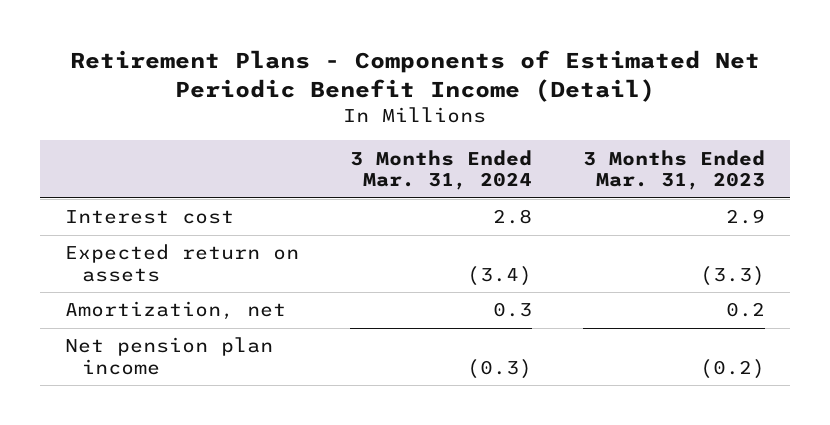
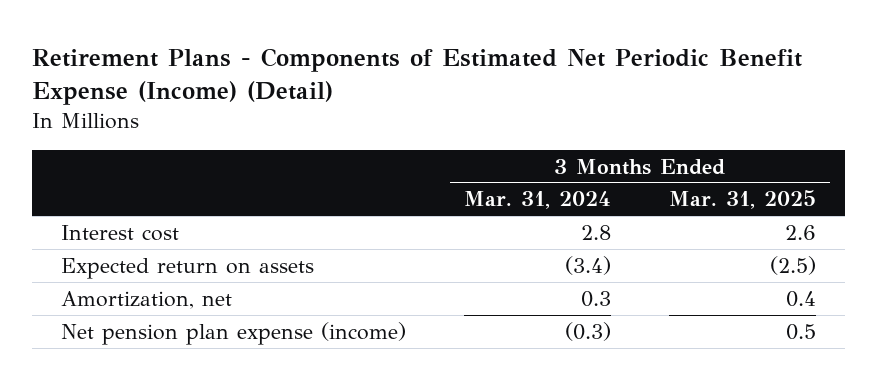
- Retirement Plans - Components of Estimated Net Periodic Benefit Income (Detail)
+ Retirement Plans - Components of Estimated Net Periodic Benefit Expense (Income) (Detail)
- | 3 Months Ended Mar. 31, 2024 | 3 Months Ended Mar. 31, 2023
+ | 3 Months Ended Mar. 31, 2024 | 3 Months Ended Mar. 31, 2025
- Net pension plan income | (0.3) | (0.2)
+ Net pension plan expense (income) | (0.3) | 0.5

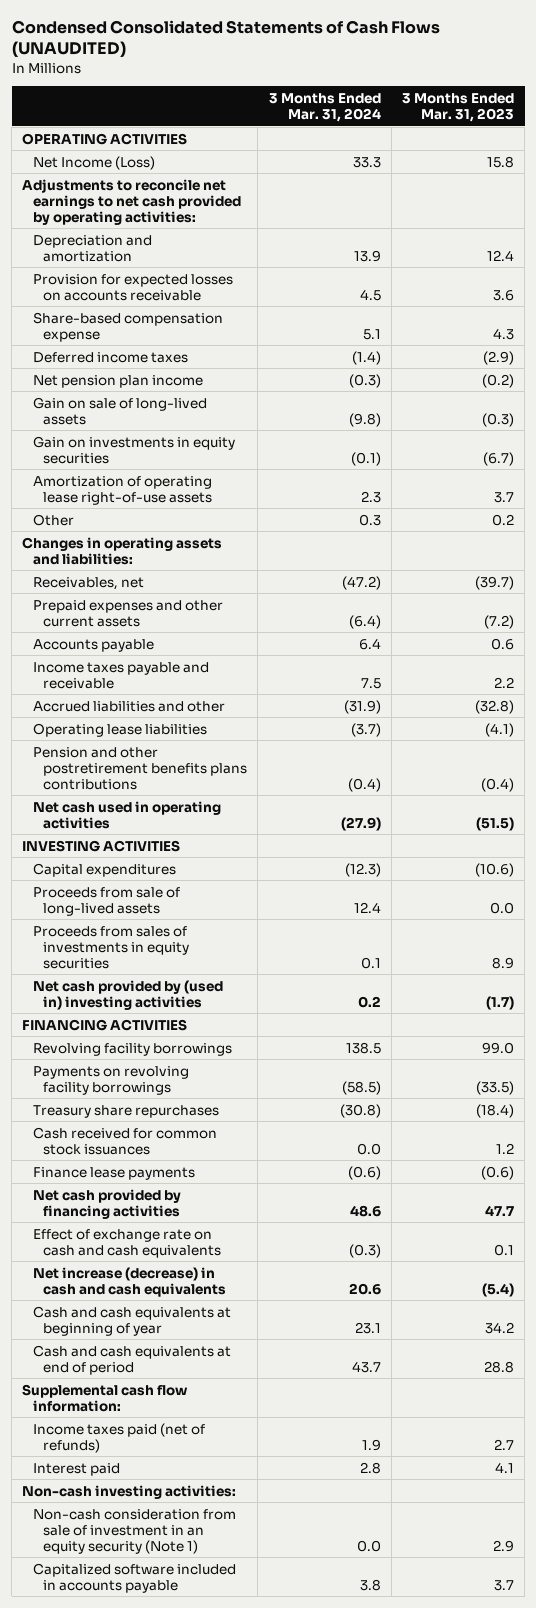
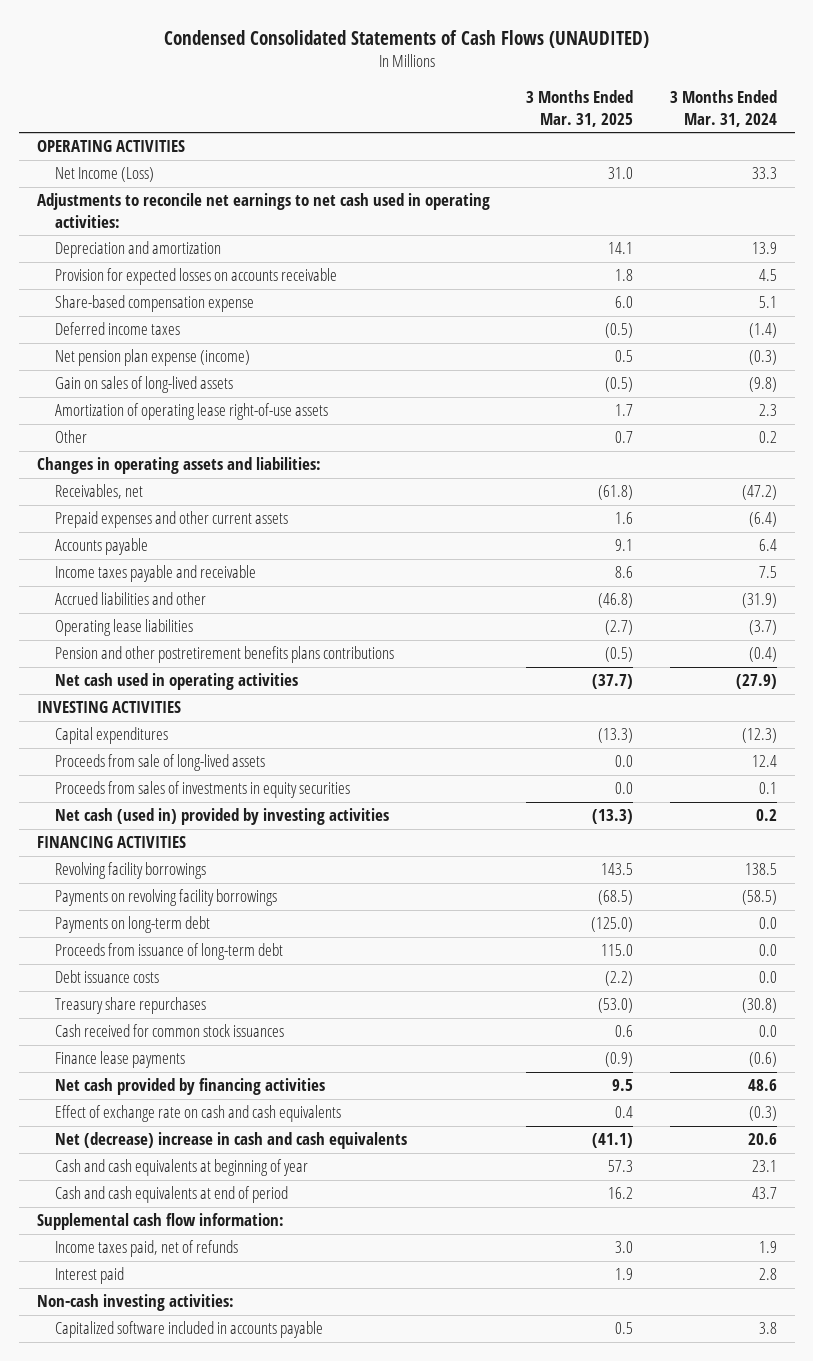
- | 3 Months Ended Mar. 31, 2024 | 3 Months Ended Mar. 31, 2023
+ | 3 Months Ended Mar. 31, 2025 | 3 Months Ended Mar. 31, 2024
- Adjustments to reconcile net earnings to net cash provided by operating activities:
+ Adjustments to reconcile net earnings to net cash used in operating activities:
- Net pension plan income | (0.3) | (0.2)
- Gain on sale of long-lived assets | (9.8) | (0.3)
- Gain on investments in equity securities | (0.1) | (6.7)
+ Net pension plan expense (income) | 0.5 | (0.3)
+ Gain on sales of long-lived assets | (0.5) | (9.8)
- Other | 0.3 | 0.2
+ Other | 0.7 | 0.2
- Net cash provided by (used in) investing activities | 0.2 | (1.7)
+ Net cash (used in) provided by investing activities | (13.3) | 0.2
+ Payments on long-term debt | (125.0) | 0.0
+ Proceeds from issuance of long-term debt | 115.0 | 0.0
+ Debt issuance costs | (2.2) | 0.0
- Net increase (decrease) in cash and cash equivalents | 20.6 | (5.4)
+ Net (decrease) increase in cash and cash equivalents | (41.1) | 20.6
- Income taxes paid (net of refunds) | 1.9 | 2.7
+ Income taxes paid, net of refunds | 3.0 | 1.9
- Non-cash consideration from sale of investment in an equity security (Note 1) | 0.0 | 2.9

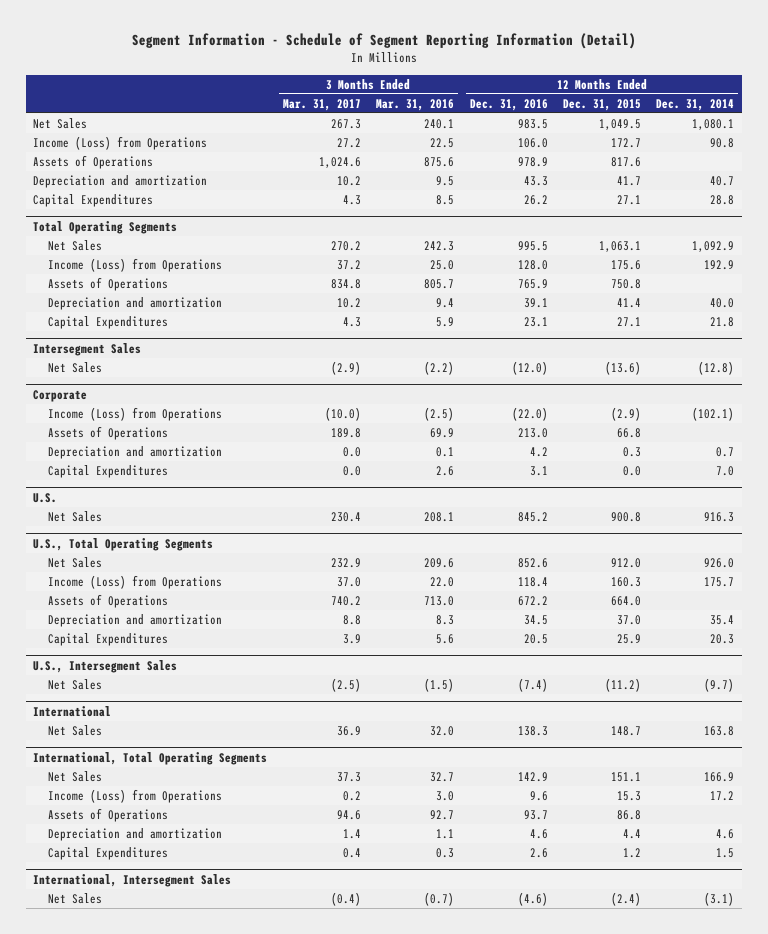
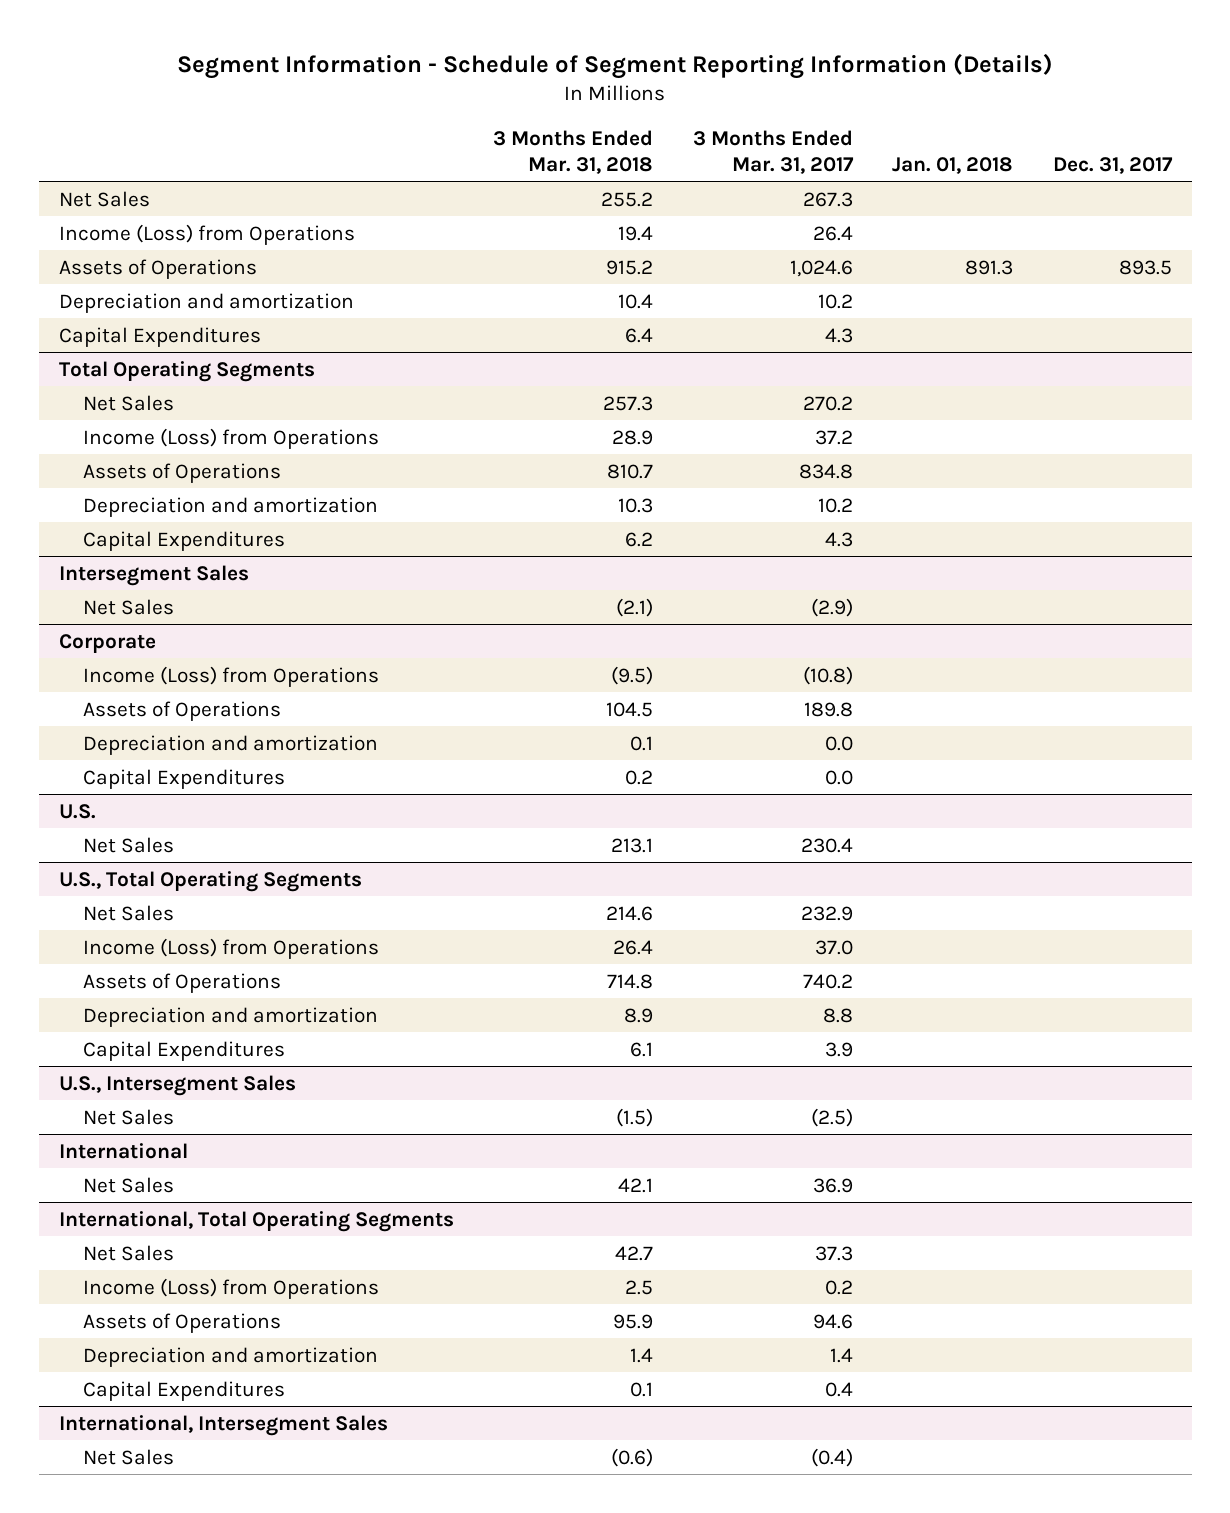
- Segment Information - Schedule of Segment Reporting Information (Detail)
+ Segment Information - Schedule of Segment Reporting Information (Details)
- | 3 Months Ended Mar. 31, 2017 | 3 Months Ended Mar. 31, 2016 | 12 Months Ended Dec. 31, 2016 | 12 Months Ended Dec. 31, 2015 | 12 Months Ended Dec. 31, 2014
+ | 3 Months Ended Mar. 31, 2018 | 3 Months Ended Mar. 31, 2017 | Jan. 01, 2018 | Dec. 31, 2017
- Income (Loss) from Operations | 27.2 | 22.5 | 106.0 | 172.7 | 90.8
+ Income (Loss) from Operations | 19.4 | 26.4 | |
@ Corporate
- Income (Loss) from Operations | (10.0) | (2.5) | (22.0) | (2.9) | (102.1)
+ Income (Loss) from Operations | (9.5) | (10.8) | |

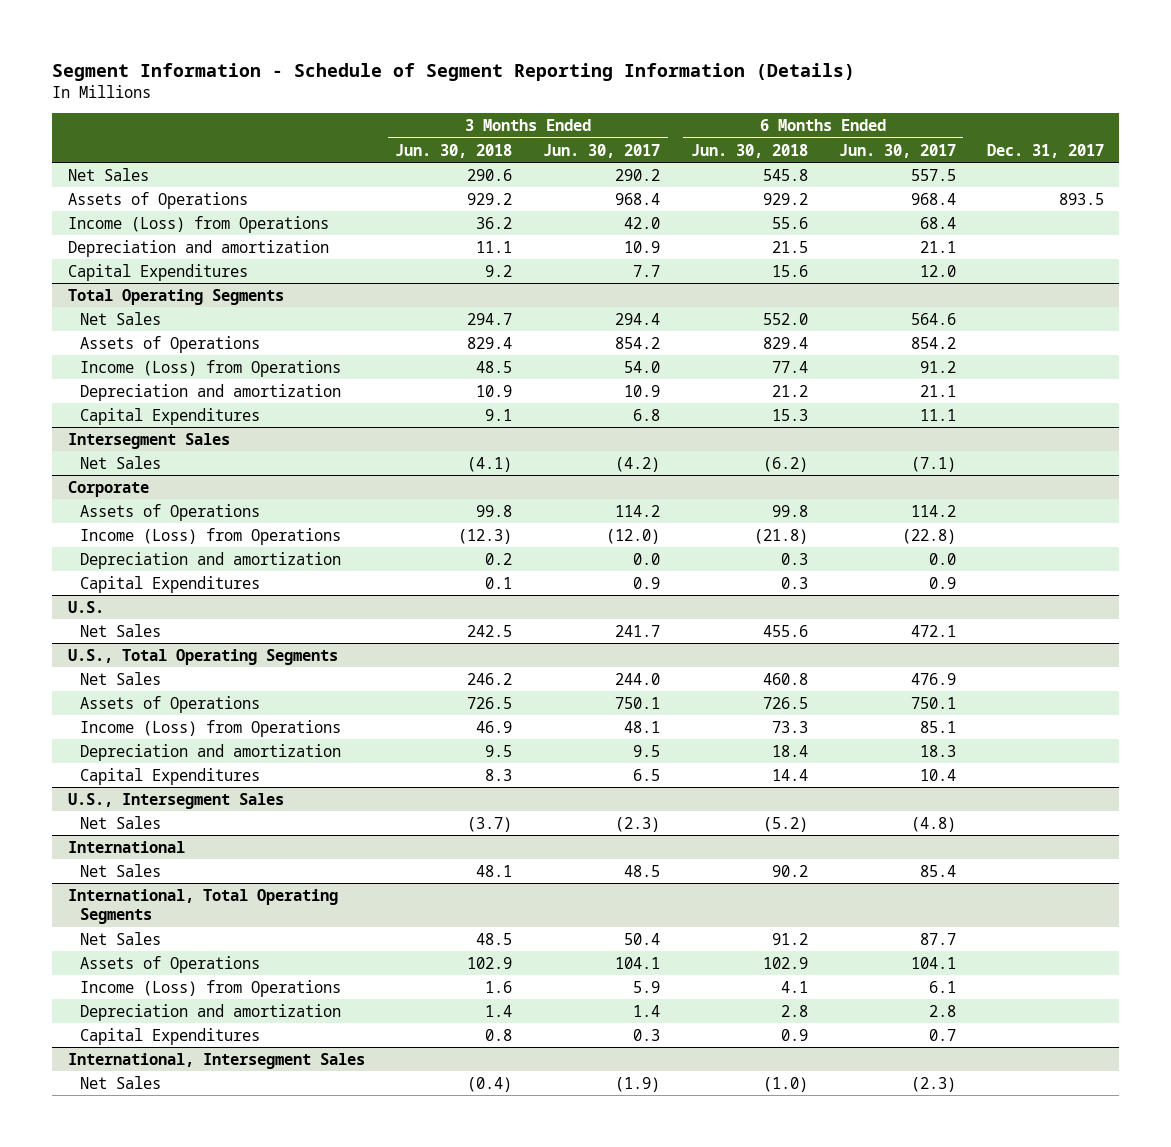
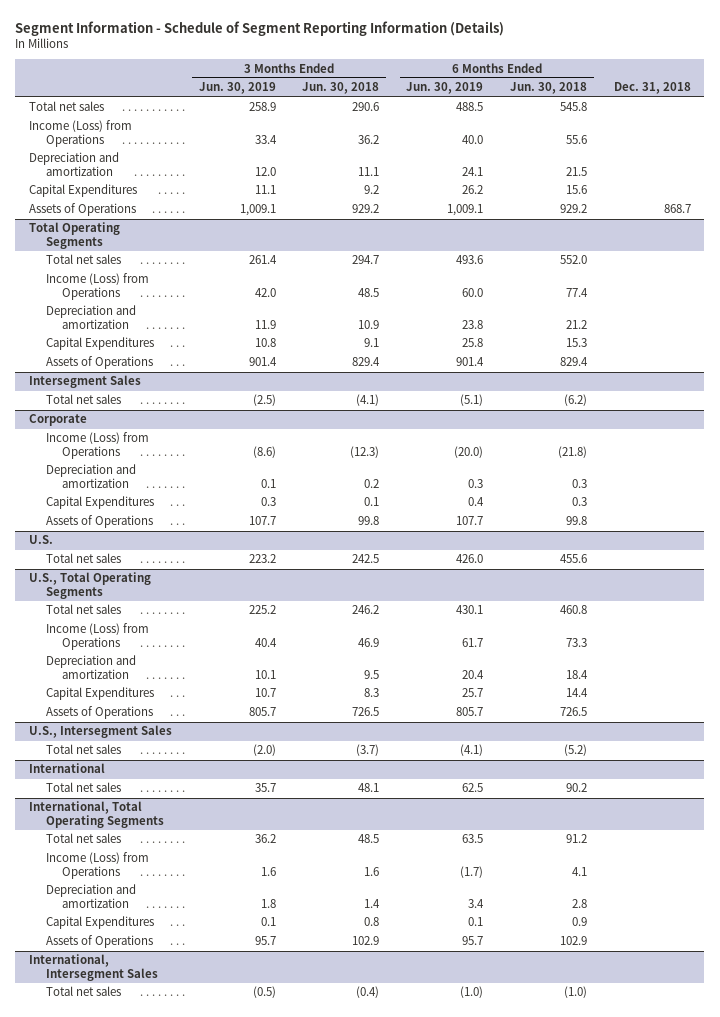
- | 3 Months Ended Jun. 30, 2018 | 3 Months Ended Jun. 30, 2017 | 6 Months Ended Jun. 30, 2018 | 6 Months Ended Jun. 30, 2017 | Dec. 31, 2017
+ | 3 Months Ended Jun. 30, 2019 | 3 Months Ended Jun. 30, 2018 | 6 Months Ended Jun. 30, 2019 | 6 Months Ended Jun. 30, 2018 | Dec. 31, 2018
- Net Sales | 290.6 | 290.2 | 545.8 | 557.5 |
+ Total net sales | 258.9 | 290.6 | 488.5 | 545.8 |
moved down: Assets of Operations | 1,009.1 | 929.2 | 1,009.1 | 929.2 | 868.7
@ Total Operating Segments
- Net Sales | 294.7 | 294.4 | 552.0 | 564.6 |
+ Total net sales | 261.4 | 294.7 | 493.6 | 552.0 |
moved down: Assets of Operations | 901.4 | 829.4 | 901.4 | 829.4 |
@ Intersegment Sales
- Net Sales | (4.1) | (4.2) | (6.2) | (7.1) |
+ Total net sales | (2.5) | (4.1) | (5.1) | (6.2) |
@ Corporate
moved down: Assets of Operations | 107.7 | 99.8 | 107.7 | 99.8 |
@ U.S.
- Net Sales | 242.5 | 241.7 | 455.6 | 472.1 |
+ Total net sales | 223.2 | 242.5 | 426.0 | 455.6 |
@ U.S., Total Operating Segments
- Net Sales | 246.2 | 244.0 | 460.8 | 476.9 |
+ Total net sales | 225.2 | 246.2 | 430.1 | 460.8 |
moved down: Assets of Operations | 805.7 | 726.5 | 805.7 | 726.5 |
@ U.S., Intersegment Sales
- Net Sales | (3.7) | (2.3) | (5.2) | (4.8) |
+ Total net sales | (2.0) | (3.7) | (4.1) | (5.2) |
@ International
- Net Sales | 48.1 | 48.5 | 90.2 | 85.4 |
+ Total net sales | 35.7 | 48.1 | 62.5 | 90.2 |
@ International, Total Operating Segments
- Net Sales | 48.5 | 50.4 | 91.2 | 87.7 |
+ Total net sales | 36.2 | 48.5 | 63.5 | 91.2 |
moved down: Assets of Operations | 95.7 | 102.9 | 95.7 | 102.9 |
@ International, Intersegment Sales
- Net Sales | (0.4) | (1.9) | (1.0) | (2.3) |
+ Total net sales | (0.5) | (0.4) | (1.0) | (1.0) |

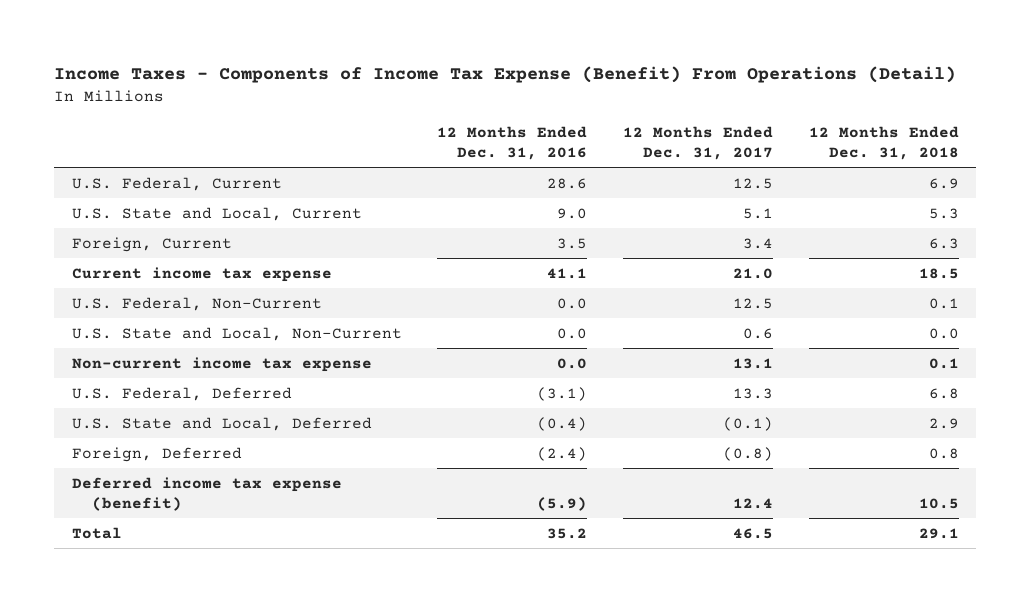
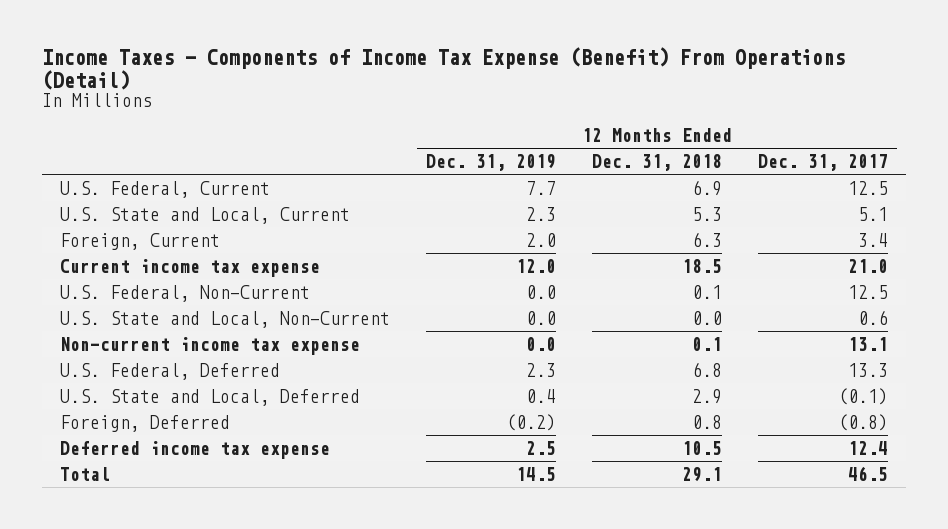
- | 12 Months Ended Dec. 31, 2016 | 12 Months Ended Dec. 31, 2017 | 12 Months Ended Dec. 31, 2018
+ | 12 Months Ended Dec. 31, 2019 | 12 Months Ended Dec. 31, 2018 | 12 Months Ended Dec. 31, 2017
- Deferred income tax expense (benefit) | (5.9) | 12.4 | 10.5
+ Deferred income tax expense | 2.5 | 10.5 | 12.4

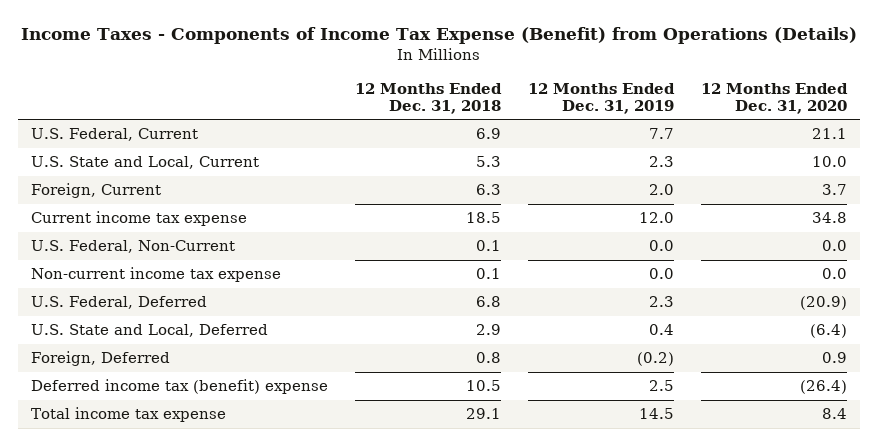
- Income Taxes - Components of Income Tax Expense (Benefit) From Operations (Detail)
+ Income Taxes - Components of Income Tax Expense (Benefit) from Operations (Details)
- | 12 Months Ended Dec. 31, 2019 | 12 Months Ended Dec. 31, 2018 | 12 Months Ended Dec. 31, 2017
+ | 12 Months Ended Dec. 31, 2018 | 12 Months Ended Dec. 31, 2019 | 12 Months Ended Dec. 31, 2020
- U.S. State and Local, Non-Current | 0.0 | 0.0 | 0.6
- Deferred income tax expense | 2.5 | 10.5 | 12.4
- Total | 14.5 | 29.1 | 46.5
+ Deferred income tax (benefit) expense | 10.5 | 2.5 | (26.4)
+ Total income tax expense | 29.1 | 14.5 | 8.4

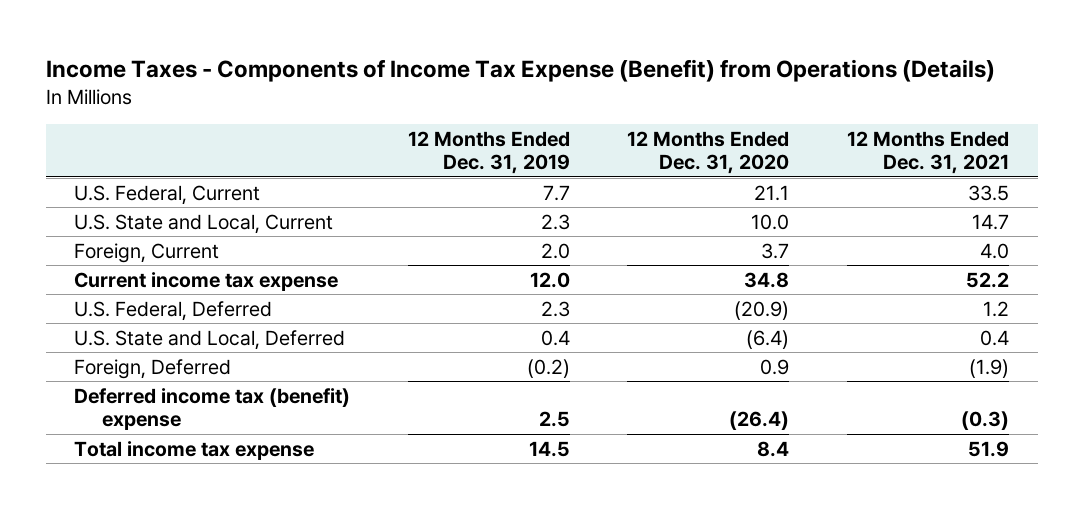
- | 12 Months Ended Dec. 31, 2018 | 12 Months Ended Dec. 31, 2019 | 12 Months Ended Dec. 31, 2020
+ | 12 Months Ended Dec. 31, 2019 | 12 Months Ended Dec. 31, 2020 | 12 Months Ended Dec. 31, 2021
- U.S. Federal, Non-Current | 0.1 | 0.0 | 0.0
- Non-current income tax expense | 0.1 | 0.0 | 0.0

